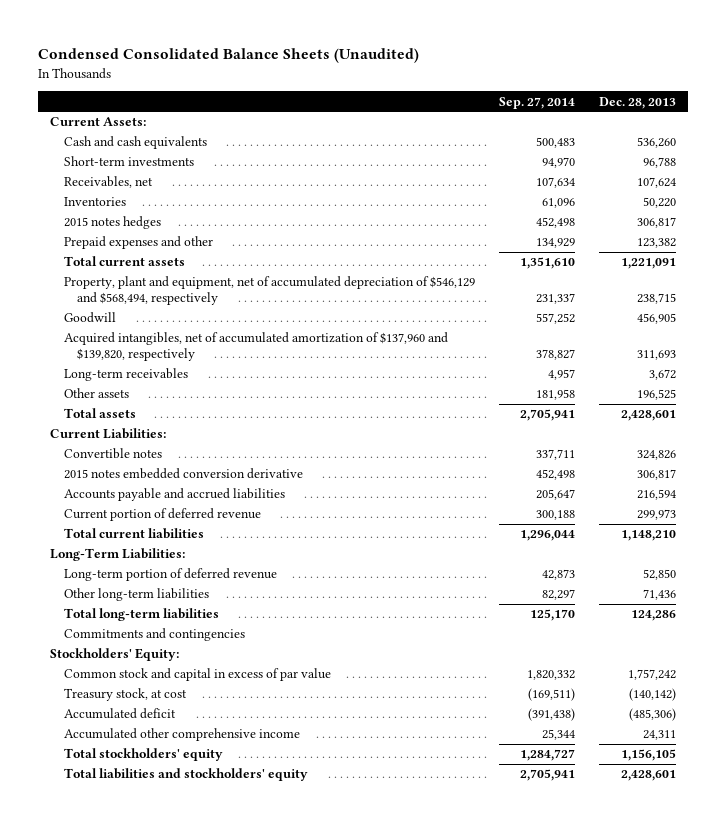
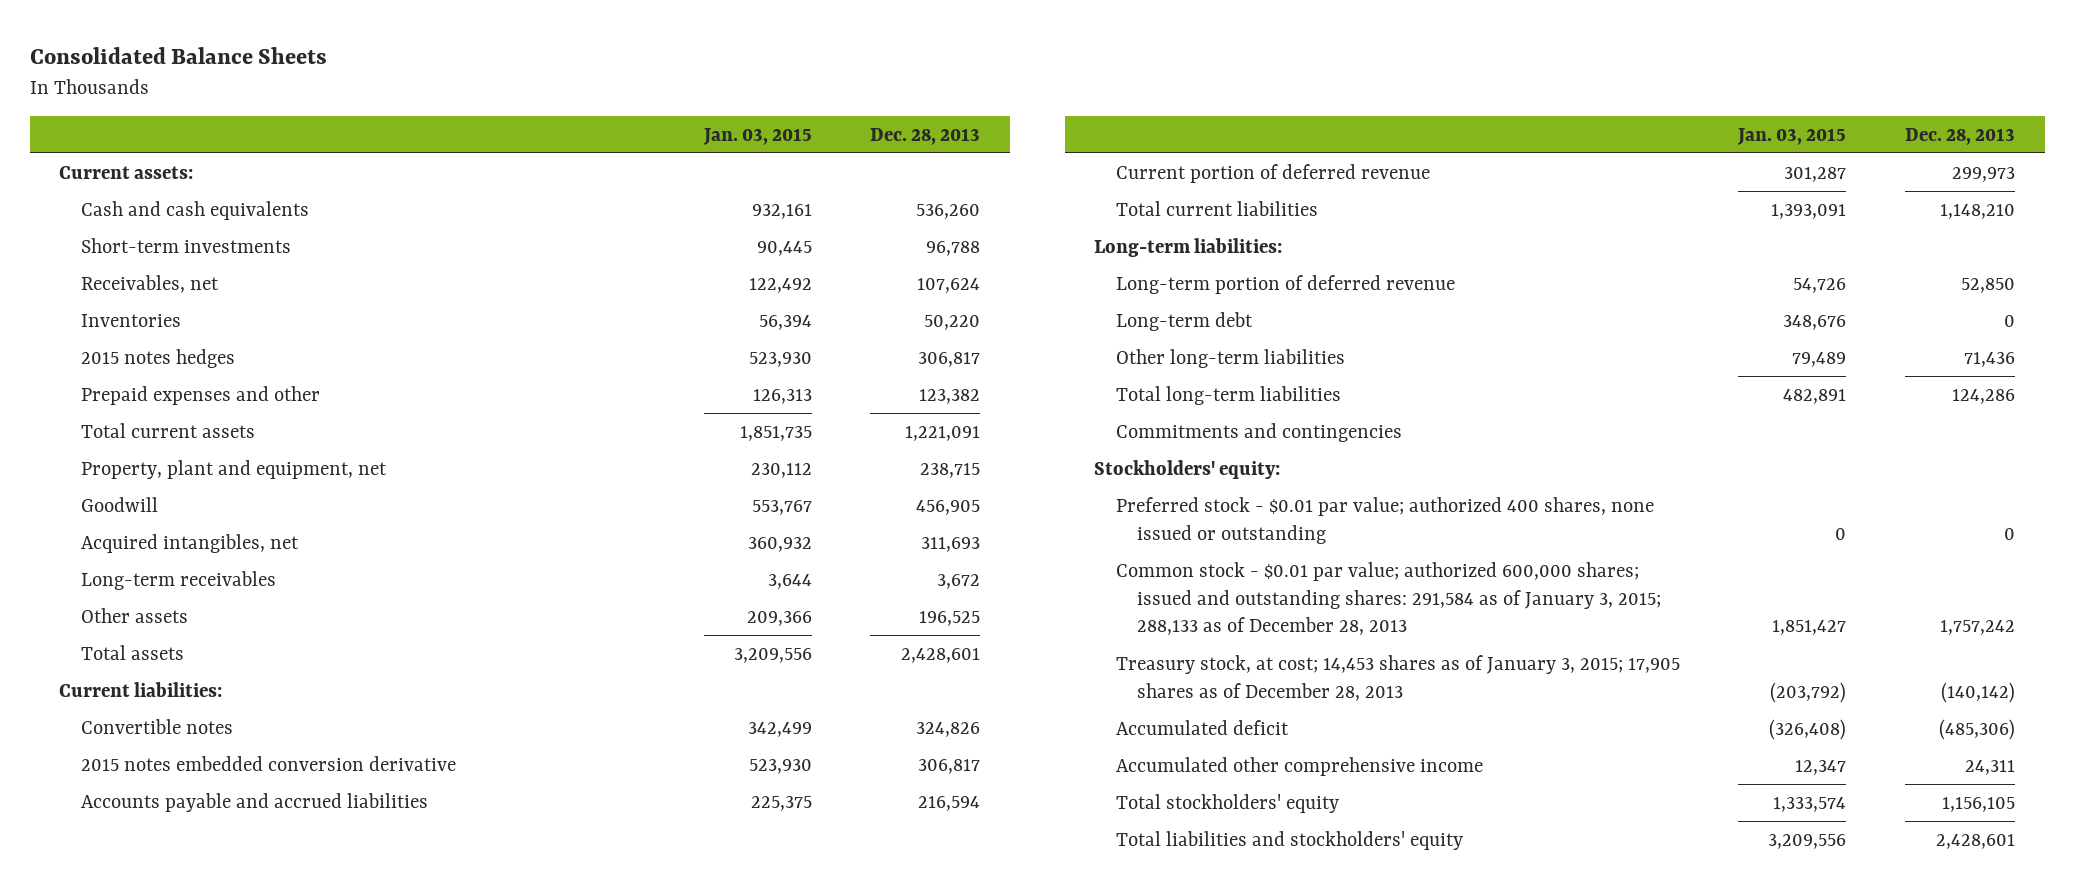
- Condensed Consolidated Balance Sheets (Unaudited)
+ Consolidated Balance Sheets
- | Sep. 27, 2014 | Dec. 28, 2013
+ | Jan. 03, 2015 | Dec. 28, 2013
- Current Assets:
+ Current assets:
- Property, plant and equipment, net of accumulated depreciation of $546,129 and $568,494, respectively | 231,337 | 238,715
+ Property, plant and equipment, net | 230,112 | 238,715
- Acquired intangibles, net of accumulated amortization of $137,960 and $139,820, respectively | 378,827 | 311,693
+ Acquired intangibles, net | 360,932 | 311,693
- Current Liabilities:
+ Current liabilities:
- Long-Term Liabilities:
+ Long-term liabilities:
+ Long-term debt | 348,676 | 0
- Stockholders' Equity:
- Common stock and capital in excess of par value | 1,820,332 | 1,757,242
- Treasury stock, at cost | (169,511) | (140,142)
+ Stockholders' equity:
+ Preferred stock - $0.01 par value; authorized 400 shares, none issued or outstanding | 0 | 0
+ Common stock - $0.01 par value; authorized 600,000 shares; issued and outstanding shares: 291,584 as of January 3, 2015; 288,133 as of December 28, 2013 | 1,851,427 | 1,757,242
+ Treasury stock, at cost; 14,453 shares as of January 3, 2015; 17,905 shares as of December 28, 2013 | (203,792) | (140,142)

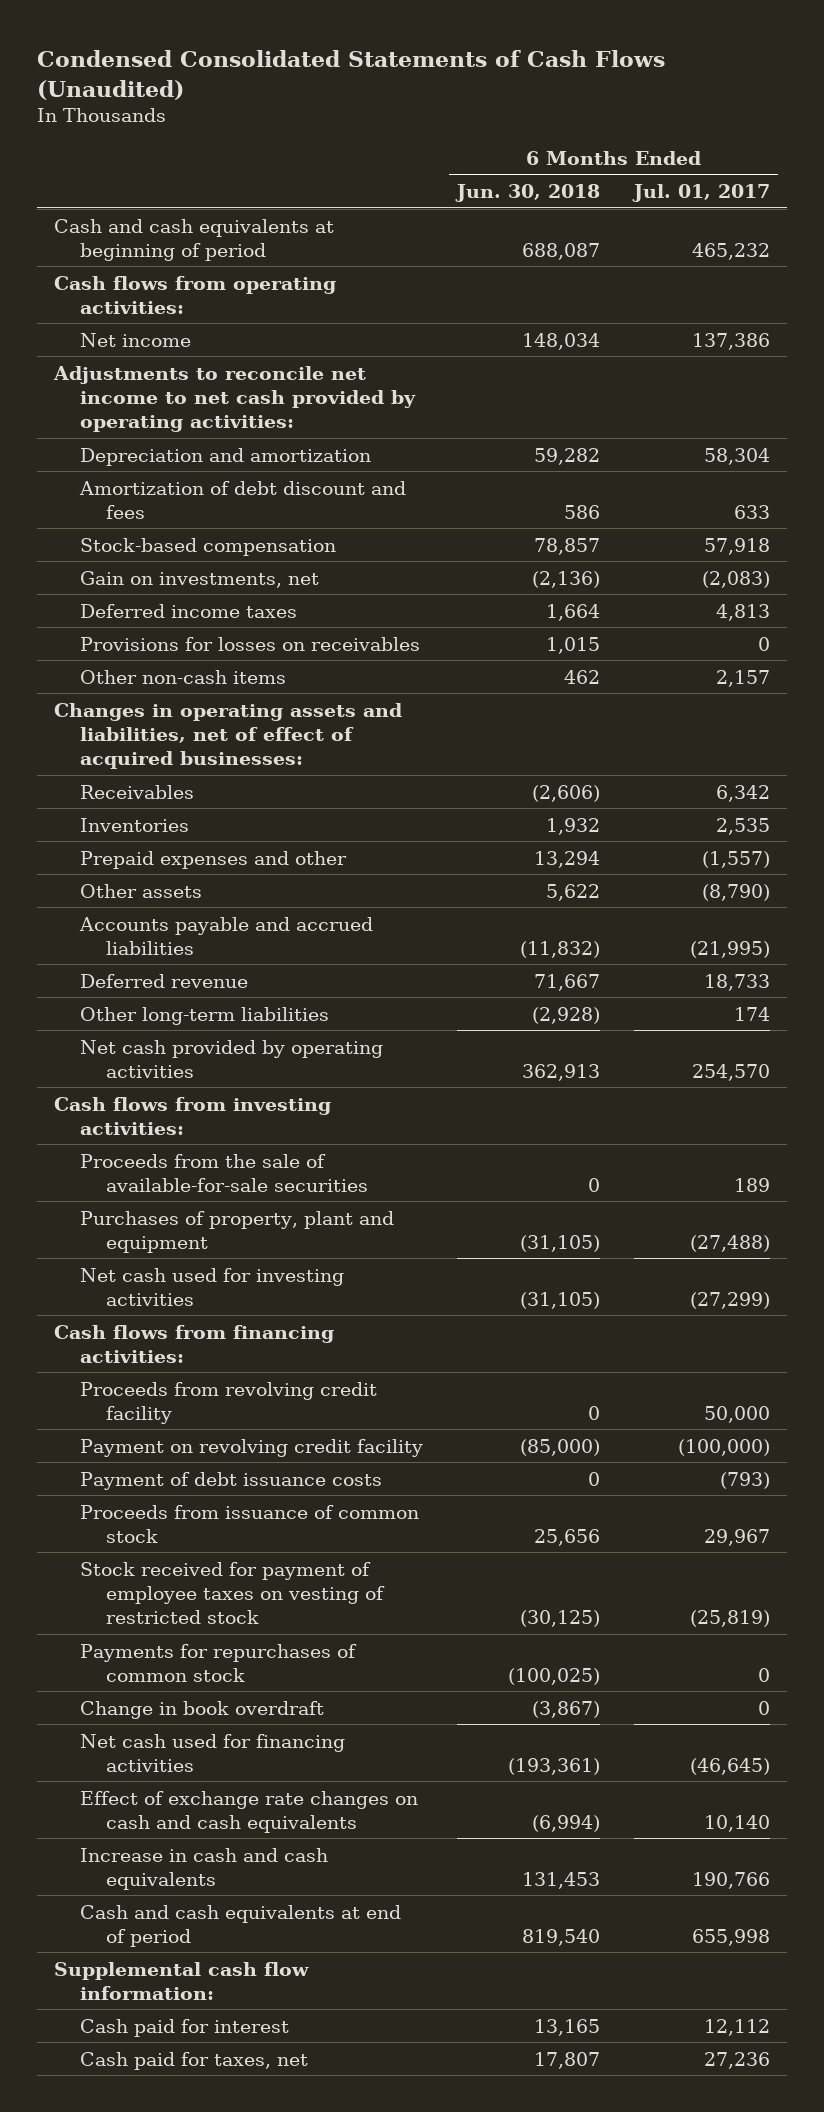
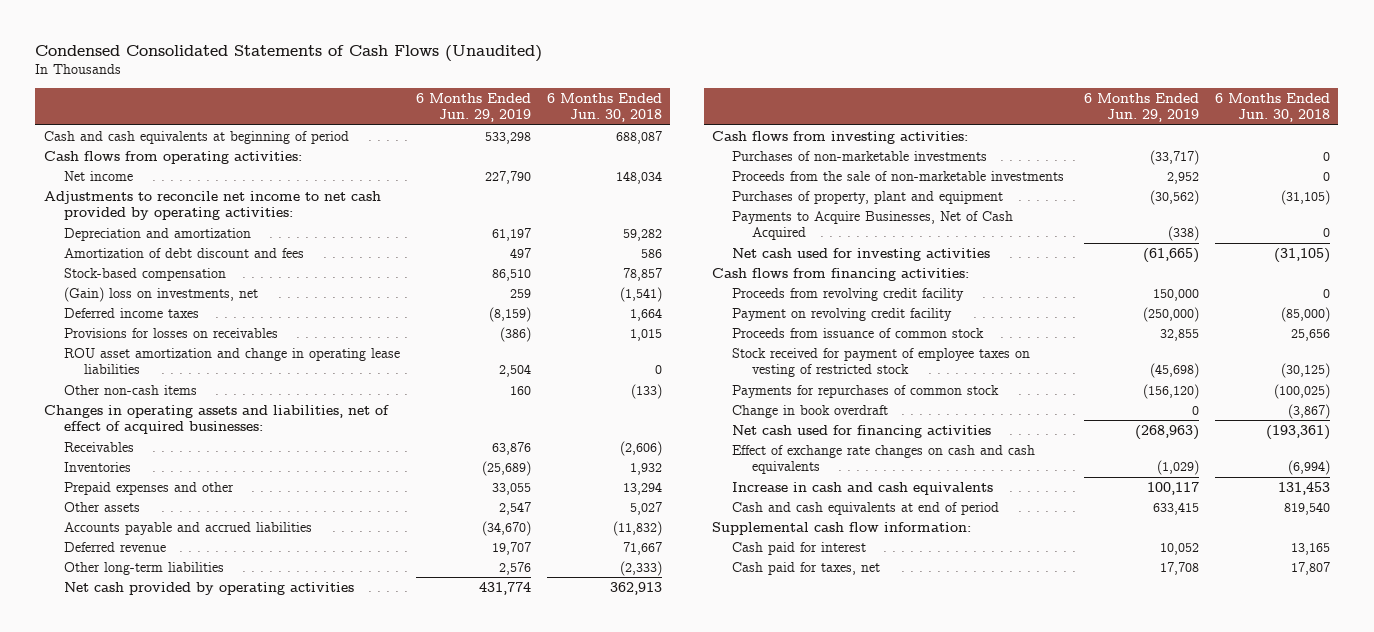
- | 6 Months Ended Jun. 30, 2018 | 6 Months Ended Jul. 01, 2017
+ | 6 Months Ended Jun. 29, 2019 | 6 Months Ended Jun. 30, 2018
- Gain on investments, net | (2,136) | (2,083)
+ (Gain) loss on investments, net | 259 | (1,541)
- Other non-cash items | 462 | 2,157
+ ROU asset amortization and change in operating lease liabilities | 2,504 | 0
+ Other non-cash items | 160 | (133)
- Other assets | 5,622 | (8,790)
+ Other assets | 2,547 | 5,027
- Other long-term liabilities | (2,928) | 174
+ Other long-term liabilities | 2,576 | (2,333)
- Proceeds from the sale of available-for-sale securities | 0 | 189
+ Purchases of non-marketable investments | (33,717) | 0
+ Proceeds from the sale of non-marketable investments | 2,952 | 0
+ Payments to Acquire Businesses, Net of Cash Acquired | (338) | 0
- Payment of debt issuance costs | 0 | (793)

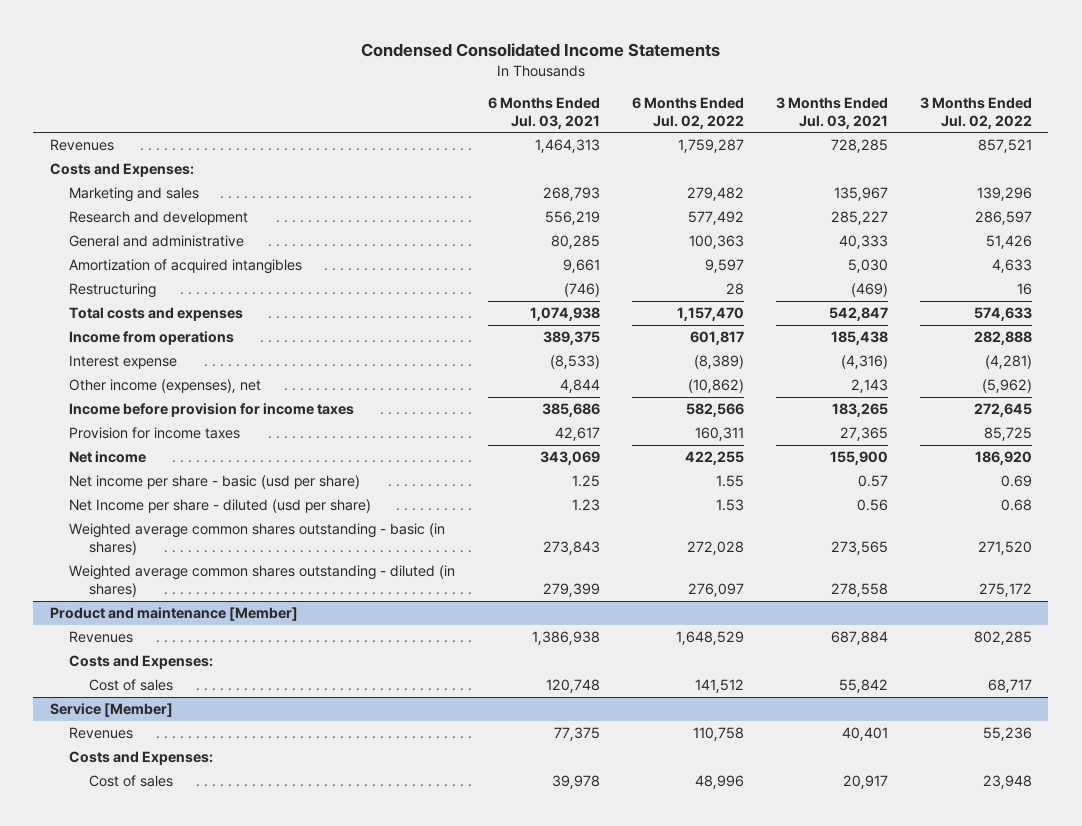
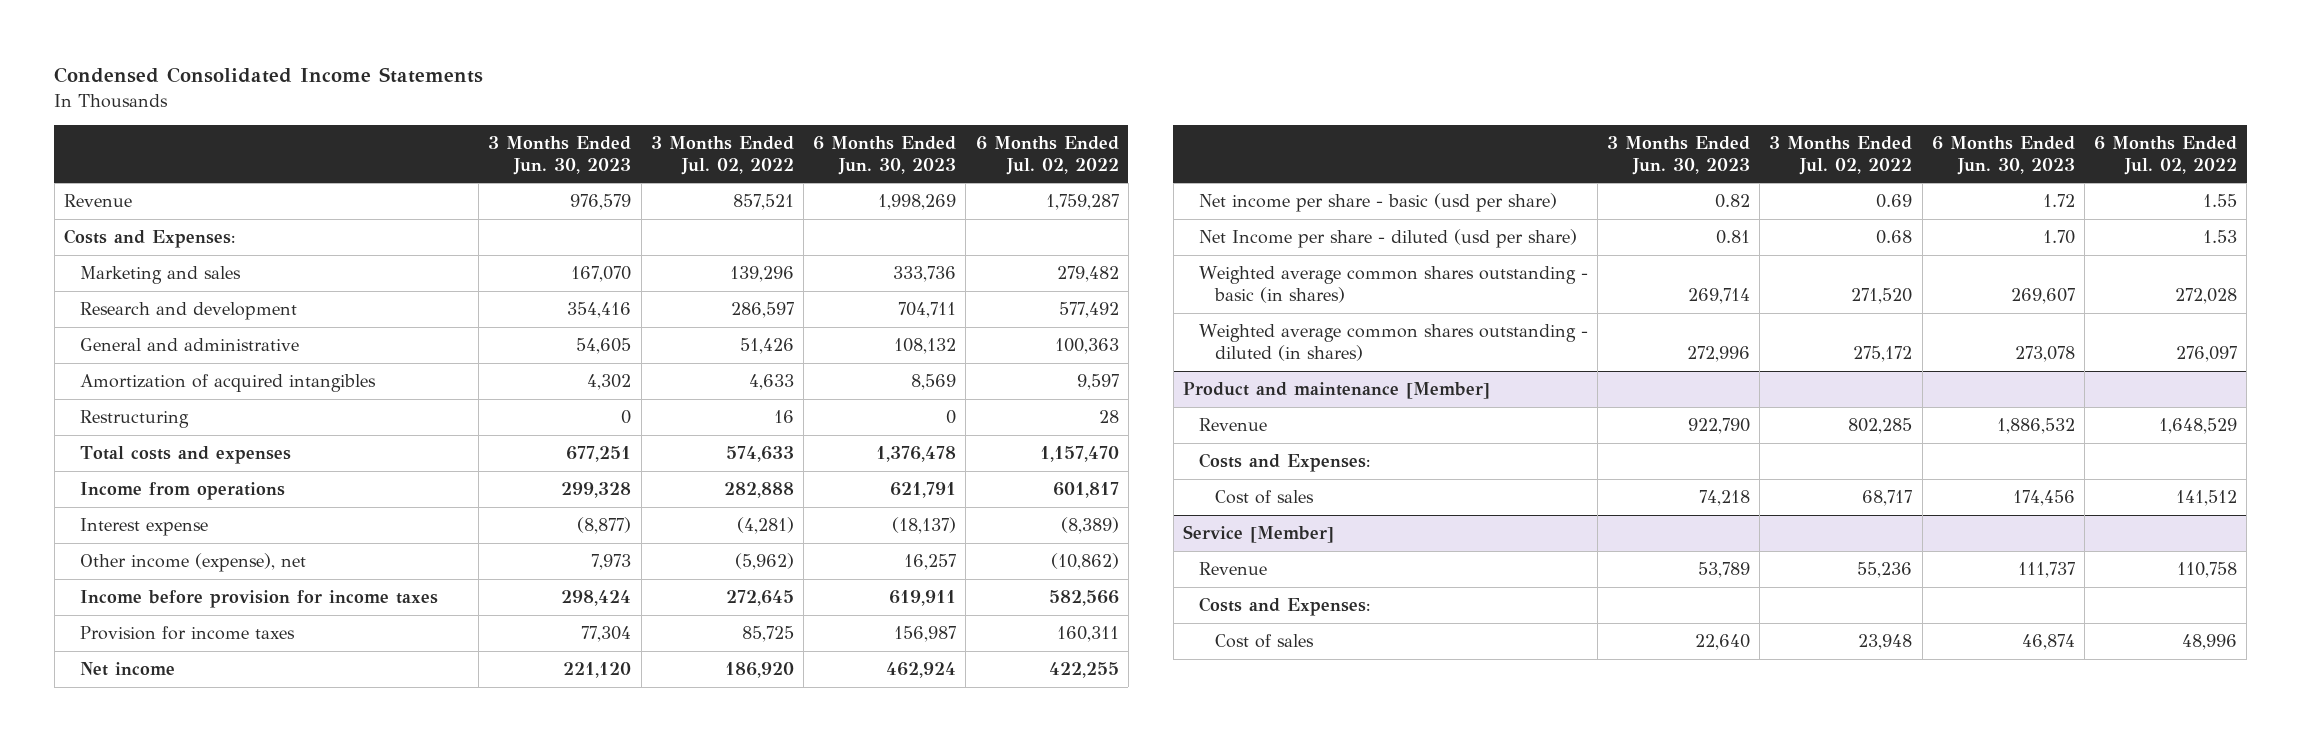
- | 6 Months Ended Jul. 03, 2021 | 6 Months Ended Jul. 02, 2022 | 3 Months Ended Jul. 03, 2021 | 3 Months Ended Jul. 02, 2022
+ | 3 Months Ended Jun. 30, 2023 | 3 Months Ended Jul. 02, 2022 | 6 Months Ended Jun. 30, 2023 | 6 Months Ended Jul. 02, 2022
- Revenues | 1,464,313 | 1,759,287 | 728,285 | 857,521
+ Revenue | 976,579 | 857,521 | 1,998,269 | 1,759,287
- Other income (expenses), net | 4,844 | (10,862) | 2,143 | (5,962)
+ Other income (expense), net | 7,973 | (5,962) | 16,257 | (10,862)
@ Product and maintenance [Member]
- Revenues | 1,386,938 | 1,648,529 | 687,884 | 802,285
+ Revenue | 922,790 | 802,285 | 1,886,532 | 1,648,529
@ Service [Member]
- Revenues | 77,375 | 110,758 | 40,401 | 55,236
+ Revenue | 53,789 | 55,236 | 111,737 | 110,758

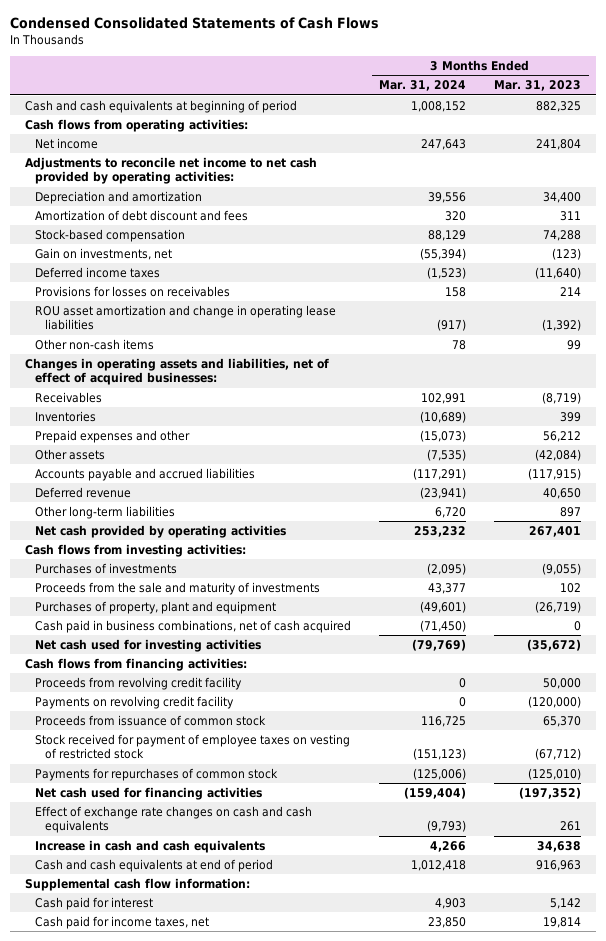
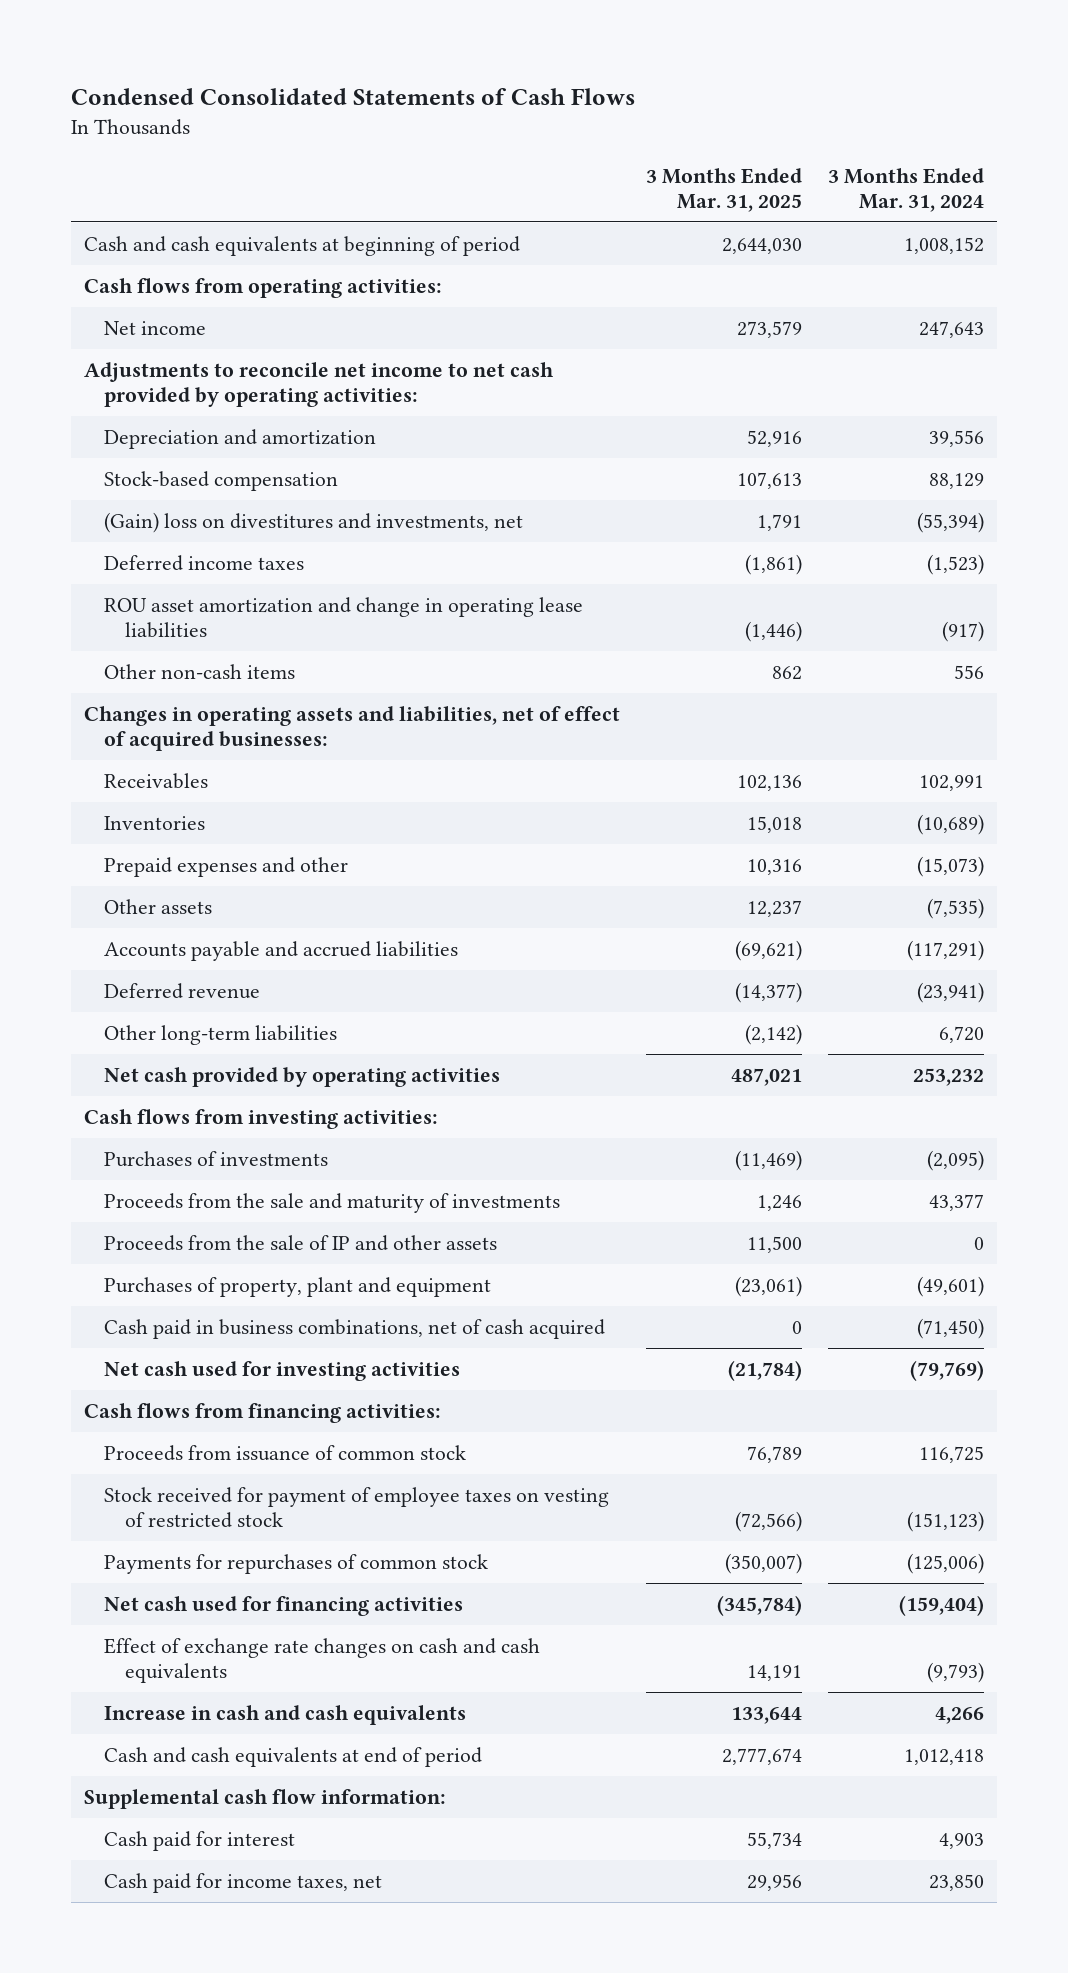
- | 3 Months Ended Mar. 31, 2024 | 3 Months Ended Mar. 31, 2023
+ | 3 Months Ended Mar. 31, 2025 | 3 Months Ended Mar. 31, 2024
- Amortization of debt discount and fees | 320 | 311
- Gain on investments, net | (55,394) | (123)
+ (Gain) loss on divestitures and investments, net | 1,791 | (55,394)
- Provisions for losses on receivables | 158 | 214
- Other non-cash items | 78 | 99
+ Other non-cash items | 862 | 556
+ Proceeds from the sale of IP and other assets | 11,500 | 0
- Proceeds from revolving credit facility | 0 | 50,000
- Payments on revolving credit facility | 0 | (120,000)

